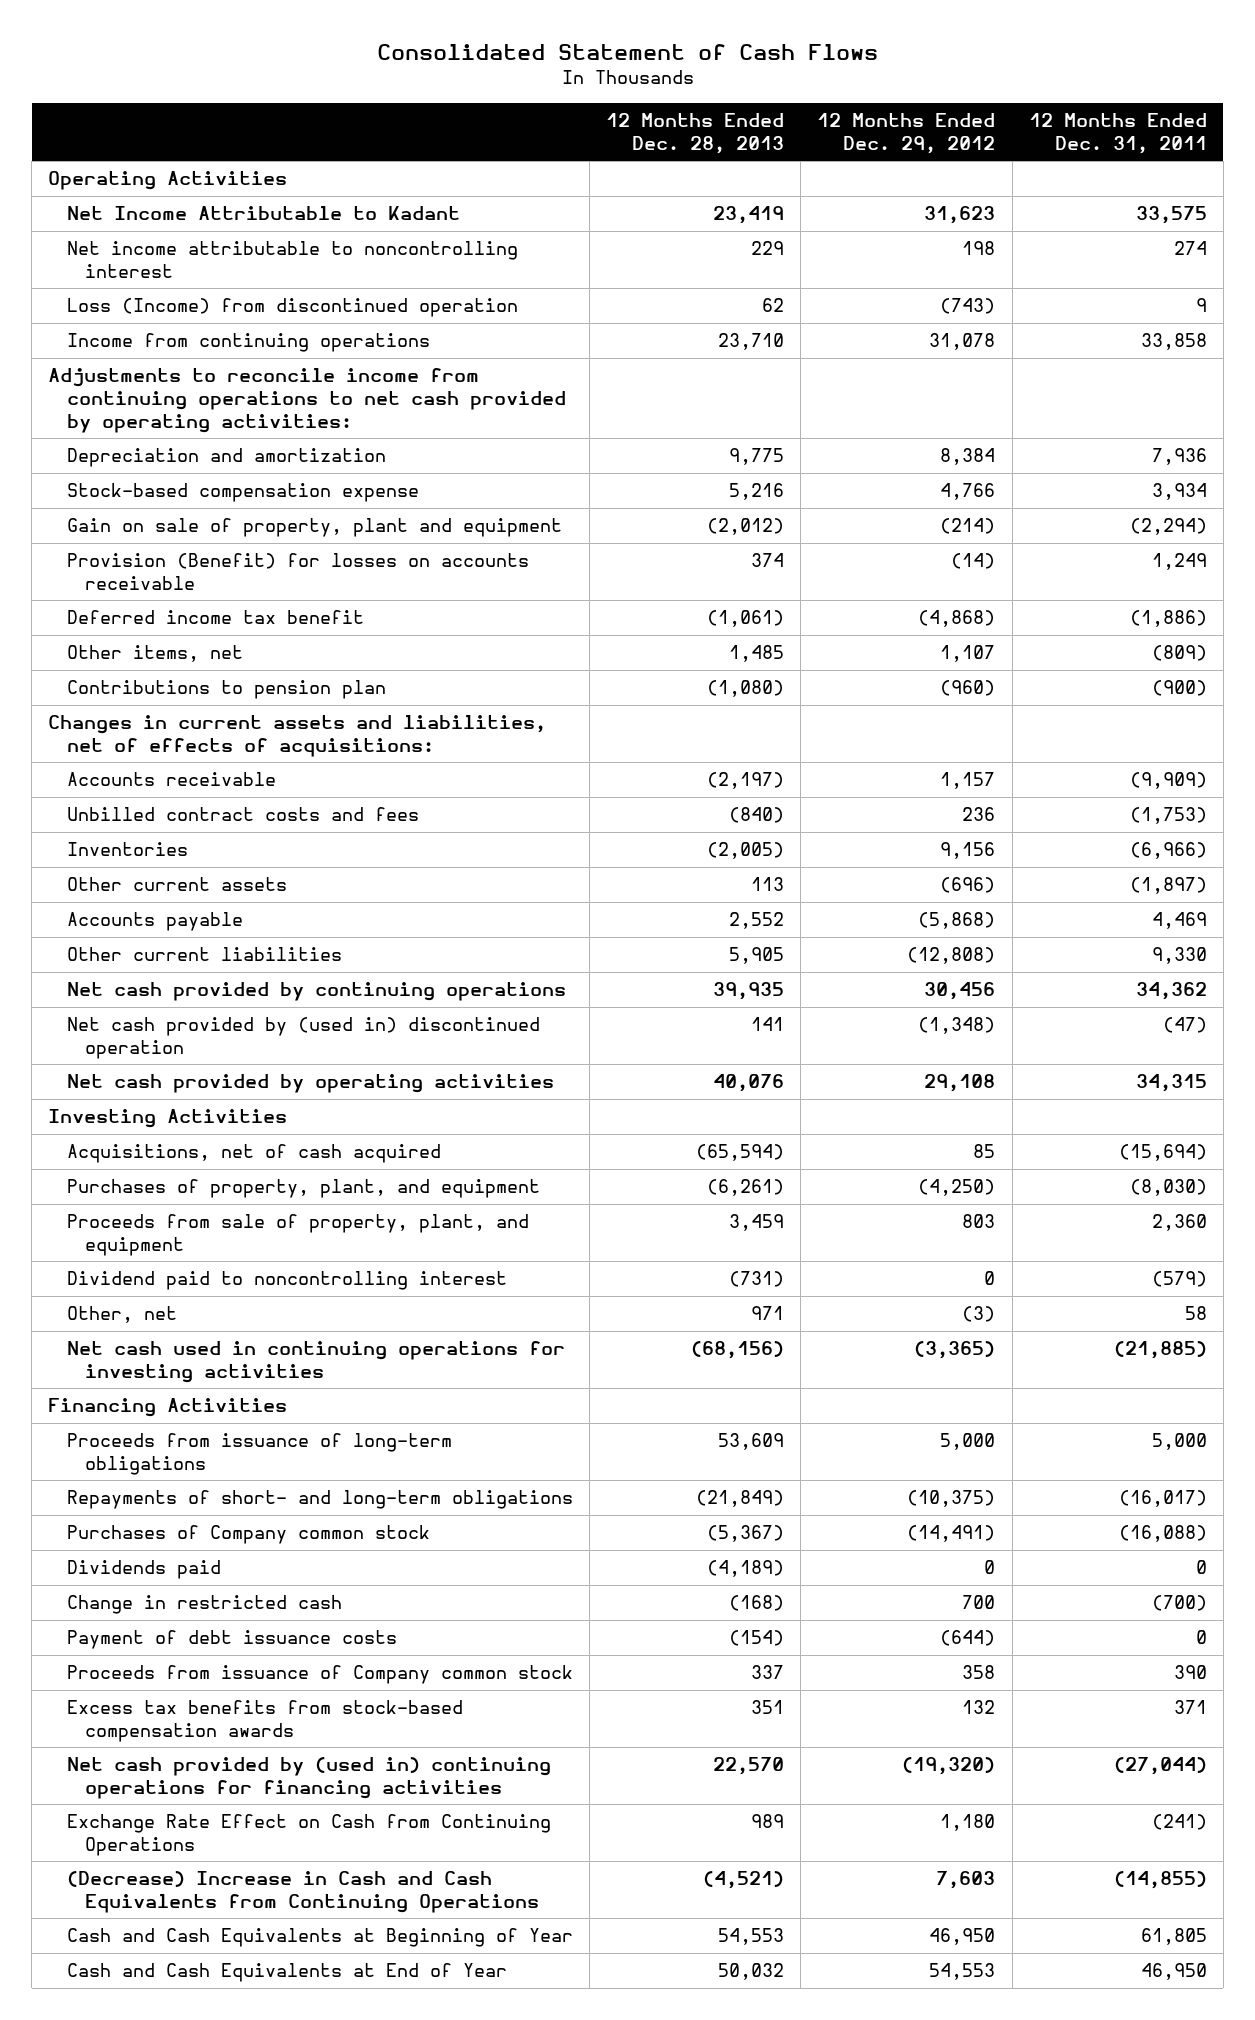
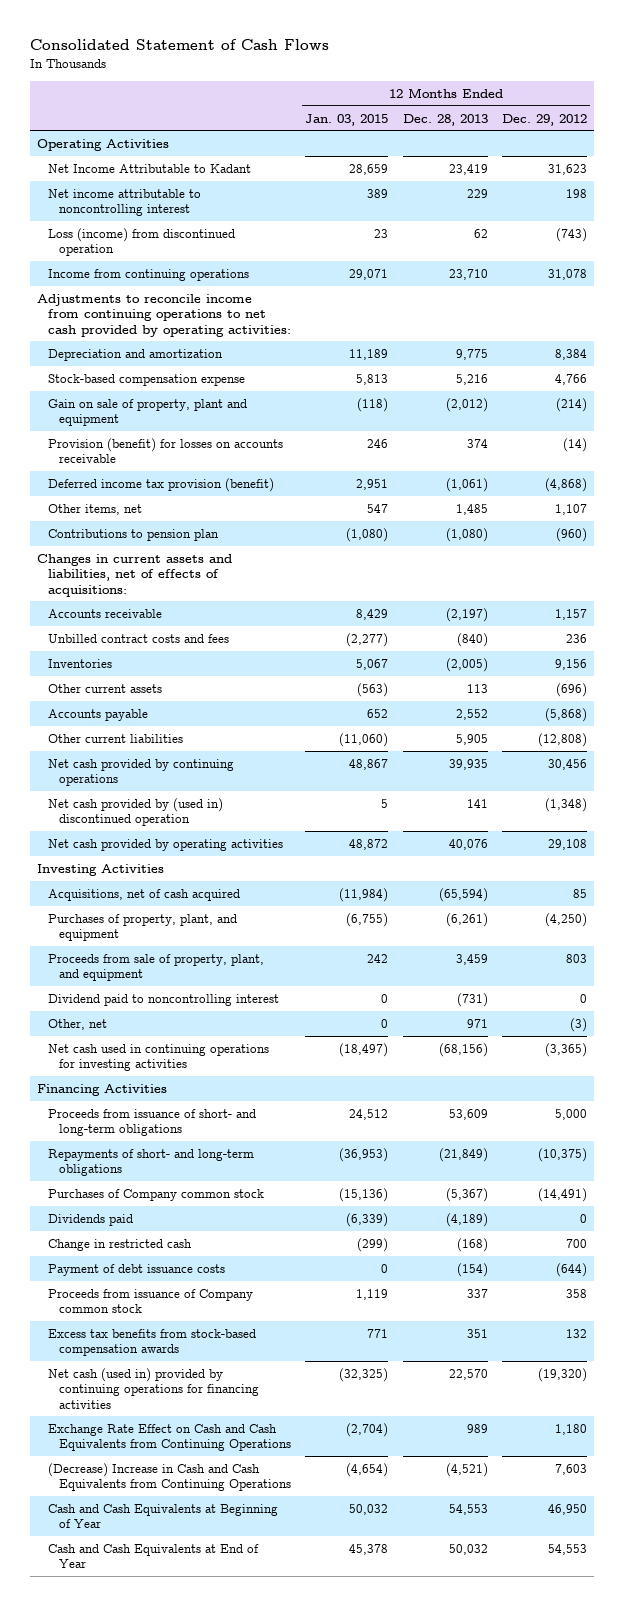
- | 12 Months Ended Dec. 28, 2013 | 12 Months Ended Dec. 29, 2012 | 12 Months Ended Dec. 31, 2011
+ | 12 Months Ended Jan. 03, 2015 | 12 Months Ended Dec. 28, 2013 | 12 Months Ended Dec. 29, 2012
- Loss (Income) from discontinued operation | 62 | (743) | 9
+ Loss (income) from discontinued operation | 23 | 62 | (743)
- Provision (Benefit) for losses on accounts receivable | 374 | (14) | 1,249
- Deferred income tax benefit | (1,061) | (4,868) | (1,886)
+ Provision (benefit) for losses on accounts receivable | 246 | 374 | (14)
+ Deferred income tax provision (benefit) | 2,951 | (1,061) | (4,868)
- Proceeds from issuance of long-term obligations | 53,609 | 5,000 | 5,000
+ Proceeds from issuance of short- and long-term obligations | 24,512 | 53,609 | 5,000
- Net cash provided by (used in) continuing operations for financing activities | 22,570 | (19,320) | (27,044)
- Exchange Rate Effect on Cash from Continuing Operations | 989 | 1,180 | (241)
+ Net cash (used in) provided by continuing operations for financing activities | (32,325) | 22,570 | (19,320)
+ Exchange Rate Effect on Cash and Cash Equivalents from Continuing Operations | (2,704) | 989 | 1,180

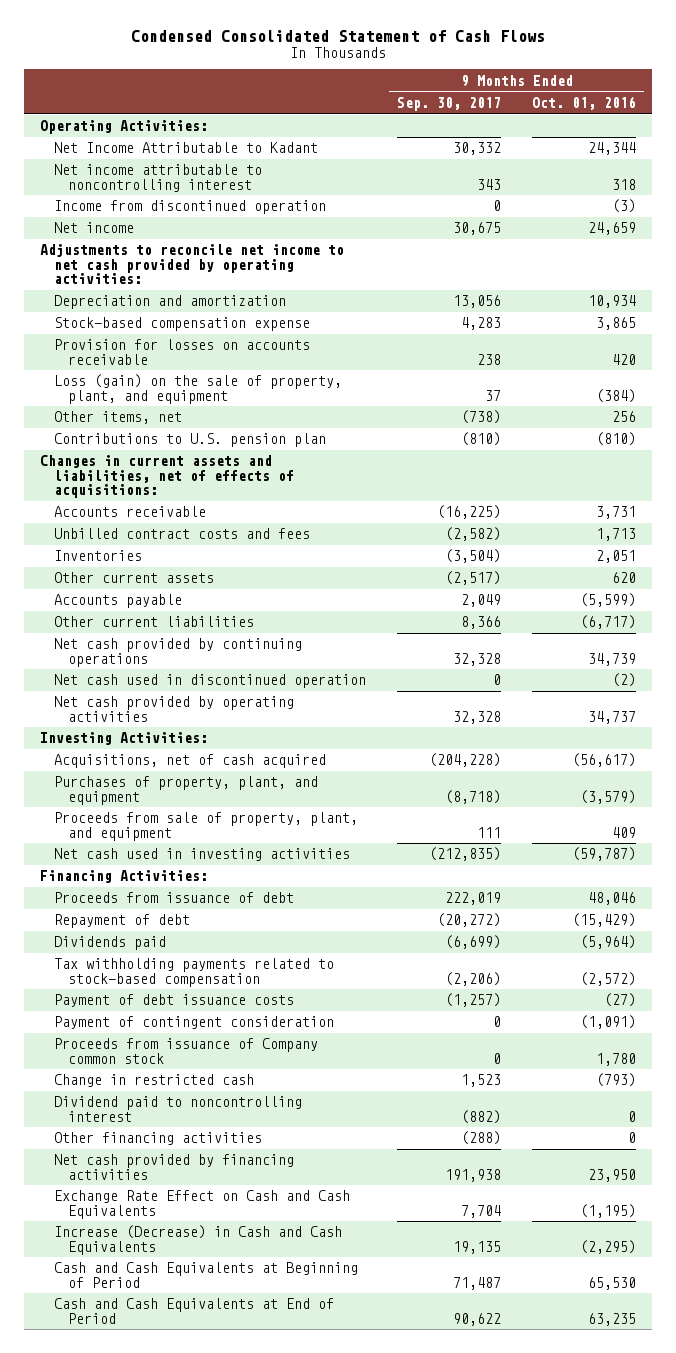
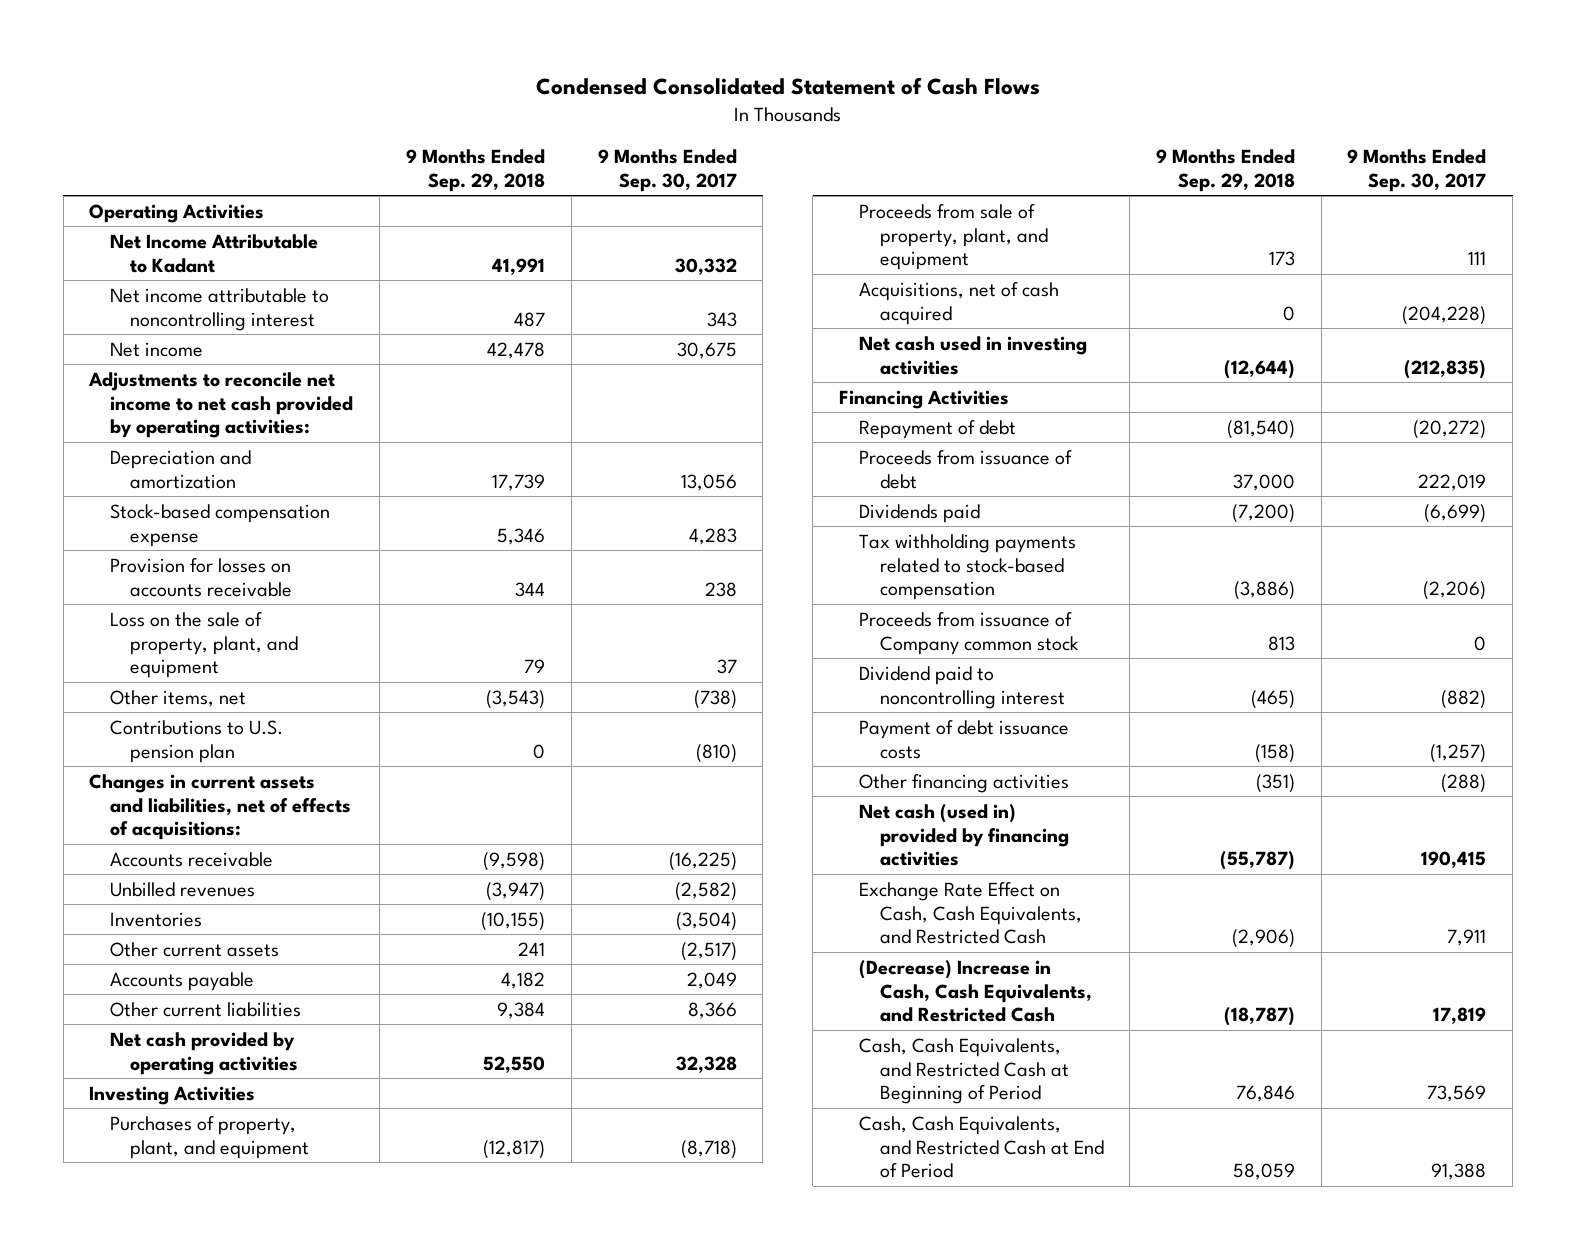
- | 9 Months Ended Sep. 30, 2017 | 9 Months Ended Oct. 01, 2016
+ | 9 Months Ended Sep. 29, 2018 | 9 Months Ended Sep. 30, 2017
- Operating Activities:
+ Operating Activities
- Income from discontinued operation | 0 | (3)
- Loss (gain) on the sale of property, plant, and equipment | 37 | (384)
+ Loss on the sale of property, plant, and equipment | 79 | 37
- Unbilled contract costs and fees | (2,582) | 1,713
+ Unbilled revenues | (3,947) | (2,582)
- Net cash provided by continuing operations | 32,328 | 34,739
- Net cash used in discontinued operation | 0 | (2)
- Investing Activities:
+ Investing Activities
moved down: Acquisitions, net of cash acquired | 0 | (204,228)
- Financing Activities:
+ Financing Activities
moved down: Proceeds from issuance of debt | 37,000 | 222,019
- Payment of contingent consideration | 0 | (1,091)
- Change in restricted cash | 1,523 | (793)
moved down: Payment of debt issuance costs | (158) | (1,257)
- Net cash provided by financing activities | 191,938 | 23,950
- Exchange Rate Effect on Cash and Cash Equivalents | 7,704 | (1,195)
- Increase (Decrease) in Cash and Cash Equivalents | 19,135 | (2,295)
- Cash and Cash Equivalents at Beginning of Period | 71,487 | 65,530
- Cash and Cash Equivalents at End of Period | 90,622 | 63,235
+ Net cash (used in) provided by financing activities | (55,787) | 190,415
+ Exchange Rate Effect on Cash, Cash Equivalents, and Restricted Cash | (2,906) | 7,911
+ (Decrease) Increase in Cash, Cash Equivalents, and Restricted Cash | (18,787) | 17,819
+ Cash, Cash Equivalents, and Restricted Cash at Beginning of Period | 76,846 | 73,569
+ Cash, Cash Equivalents, and Restricted Cash at End of Period | 58,059 | 91,388

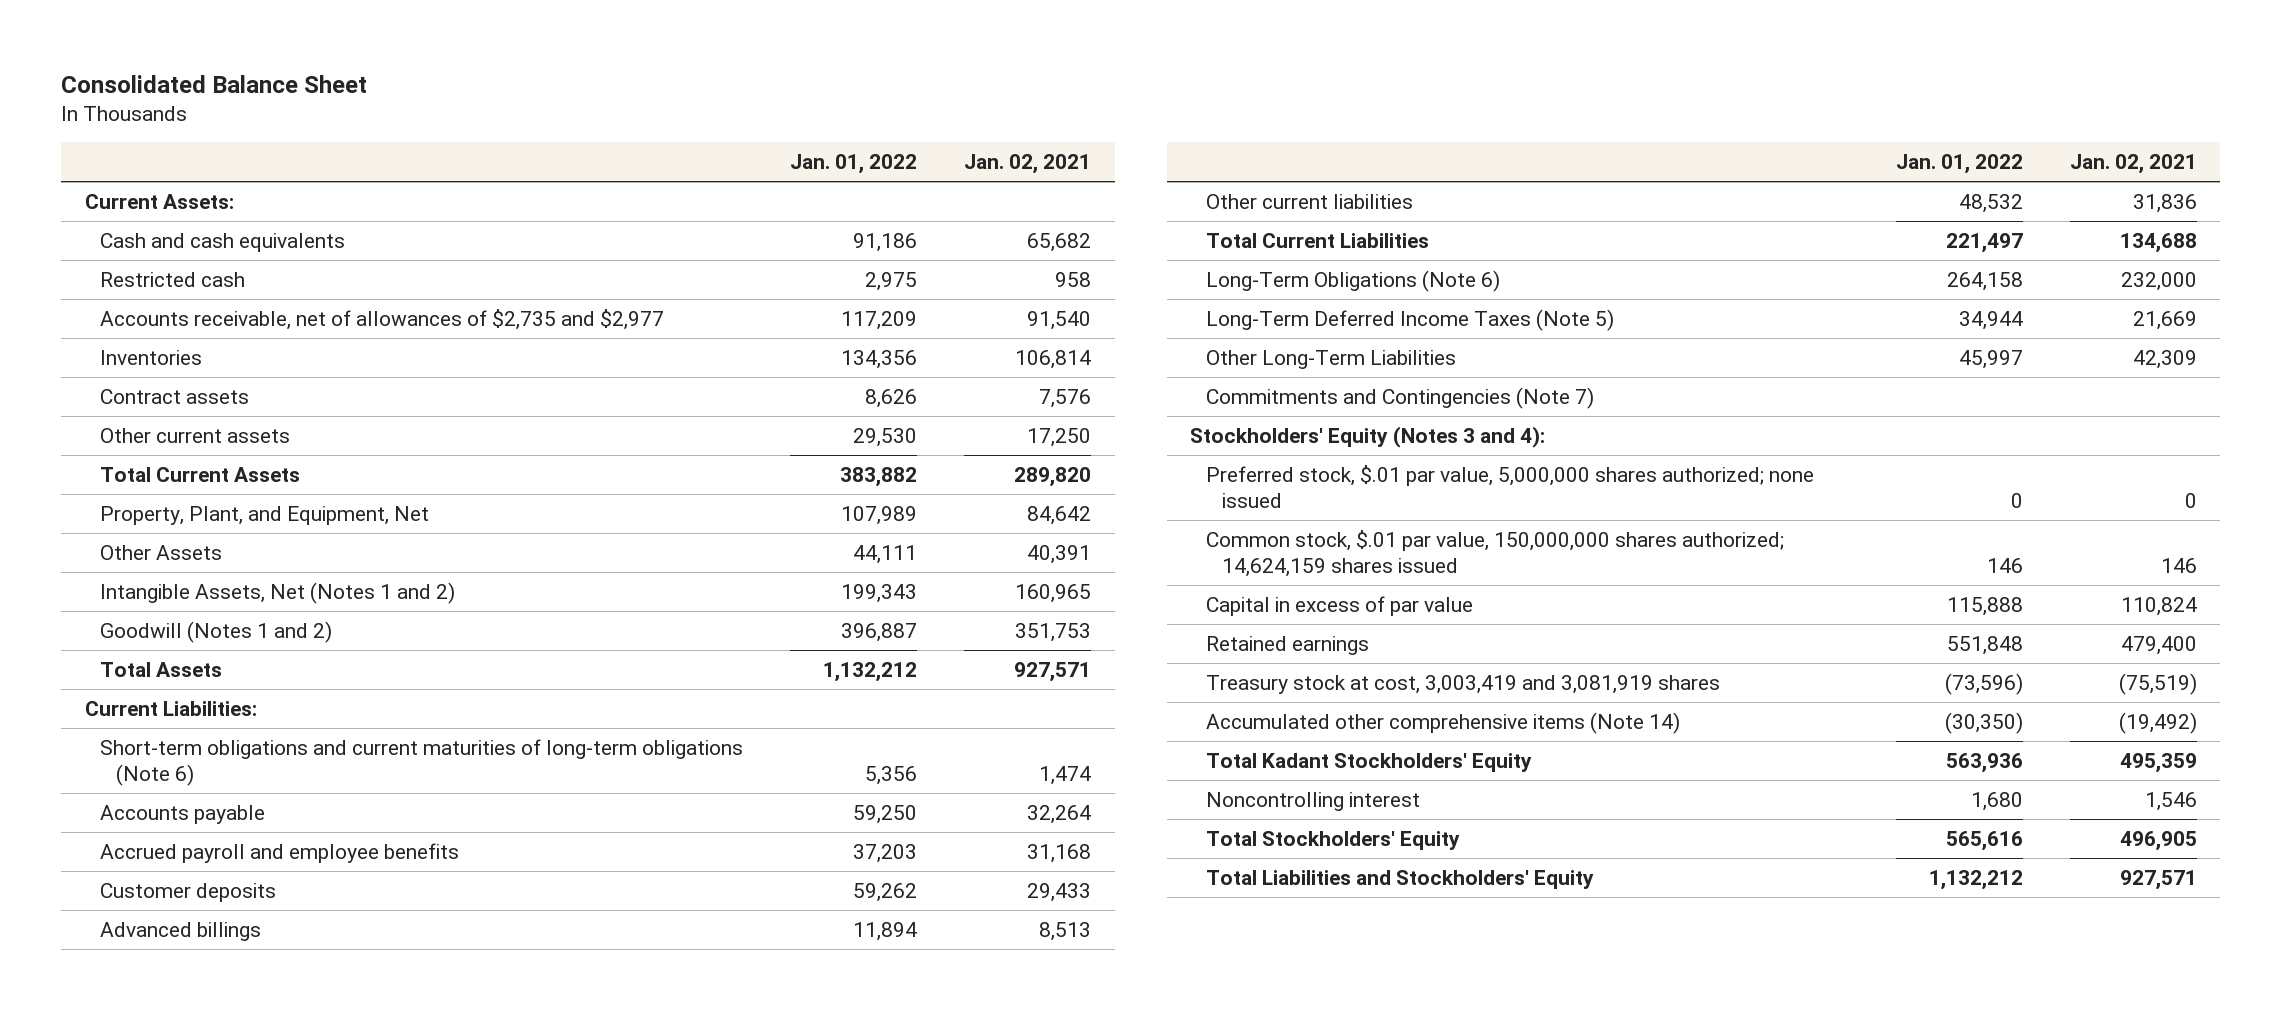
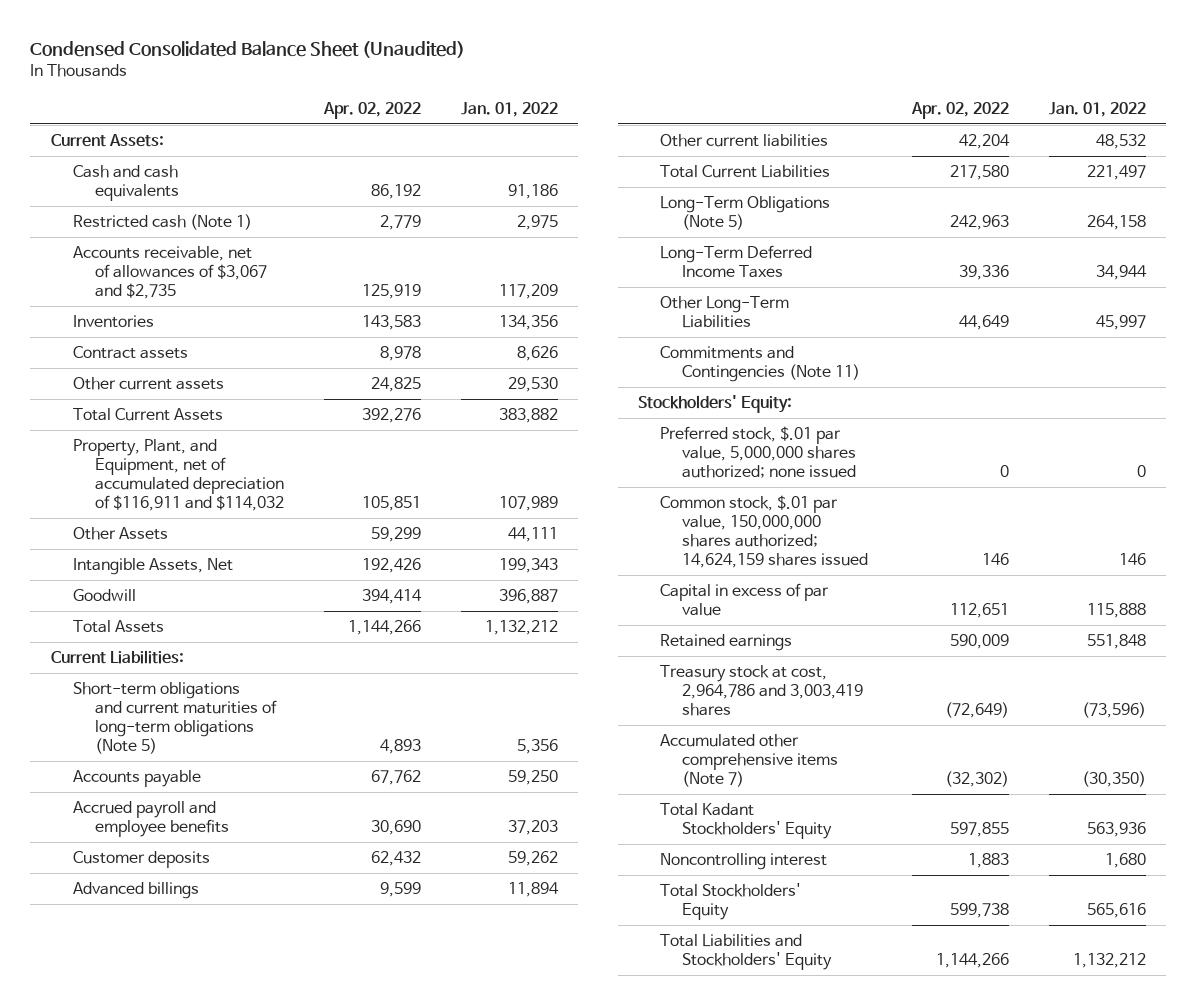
- Consolidated Balance Sheet
+ Condensed Consolidated Balance Sheet (Unaudited)
- | Jan. 01, 2022 | Jan. 02, 2021
+ | Apr. 02, 2022 | Jan. 01, 2022
- Restricted cash | 2,975 | 958
- Accounts receivable, net of allowances of $2,735 and $2,977 | 117,209 | 91,540
+ Restricted cash (Note 1) | 2,779 | 2,975
+ Accounts receivable, net of allowances of $3,067 and $2,735 | 125,919 | 117,209
- Property, Plant, and Equipment, Net | 107,989 | 84,642
+ Property, Plant, and Equipment, net of accumulated depreciation of $116,911 and $114,032 | 105,851 | 107,989
- Intangible Assets, Net (Notes 1 and 2) | 199,343 | 160,965
- Goodwill (Notes 1 and 2) | 396,887 | 351,753
+ Intangible Assets, Net | 192,426 | 199,343
+ Goodwill | 394,414 | 396,887
- Short-term obligations and current maturities of long-term obligations (Note 6) | 5,356 | 1,474
+ Short-term obligations and current maturities of long-term obligations (Note 5) | 4,893 | 5,356
- Long-Term Obligations (Note 6) | 264,158 | 232,000
- Long-Term Deferred Income Taxes (Note 5) | 34,944 | 21,669
+ Long-Term Obligations (Note 5) | 242,963 | 264,158
+ Long-Term Deferred Income Taxes | 39,336 | 34,944
- Commitments and Contingencies (Note 7)
- Stockholders' Equity (Notes 3 and 4):
+ Commitments and Contingencies (Note 11)
+ Stockholders' Equity:
- Treasury stock at cost, 3,003,419 and 3,081,919 shares | (73,596) | (75,519)
- Accumulated other comprehensive items (Note 14) | (30,350) | (19,492)
+ Treasury stock at cost, 2,964,786 and 3,003,419 shares | (72,649) | (73,596)
+ Accumulated other comprehensive items (Note 7) | (32,302) | (30,350)

